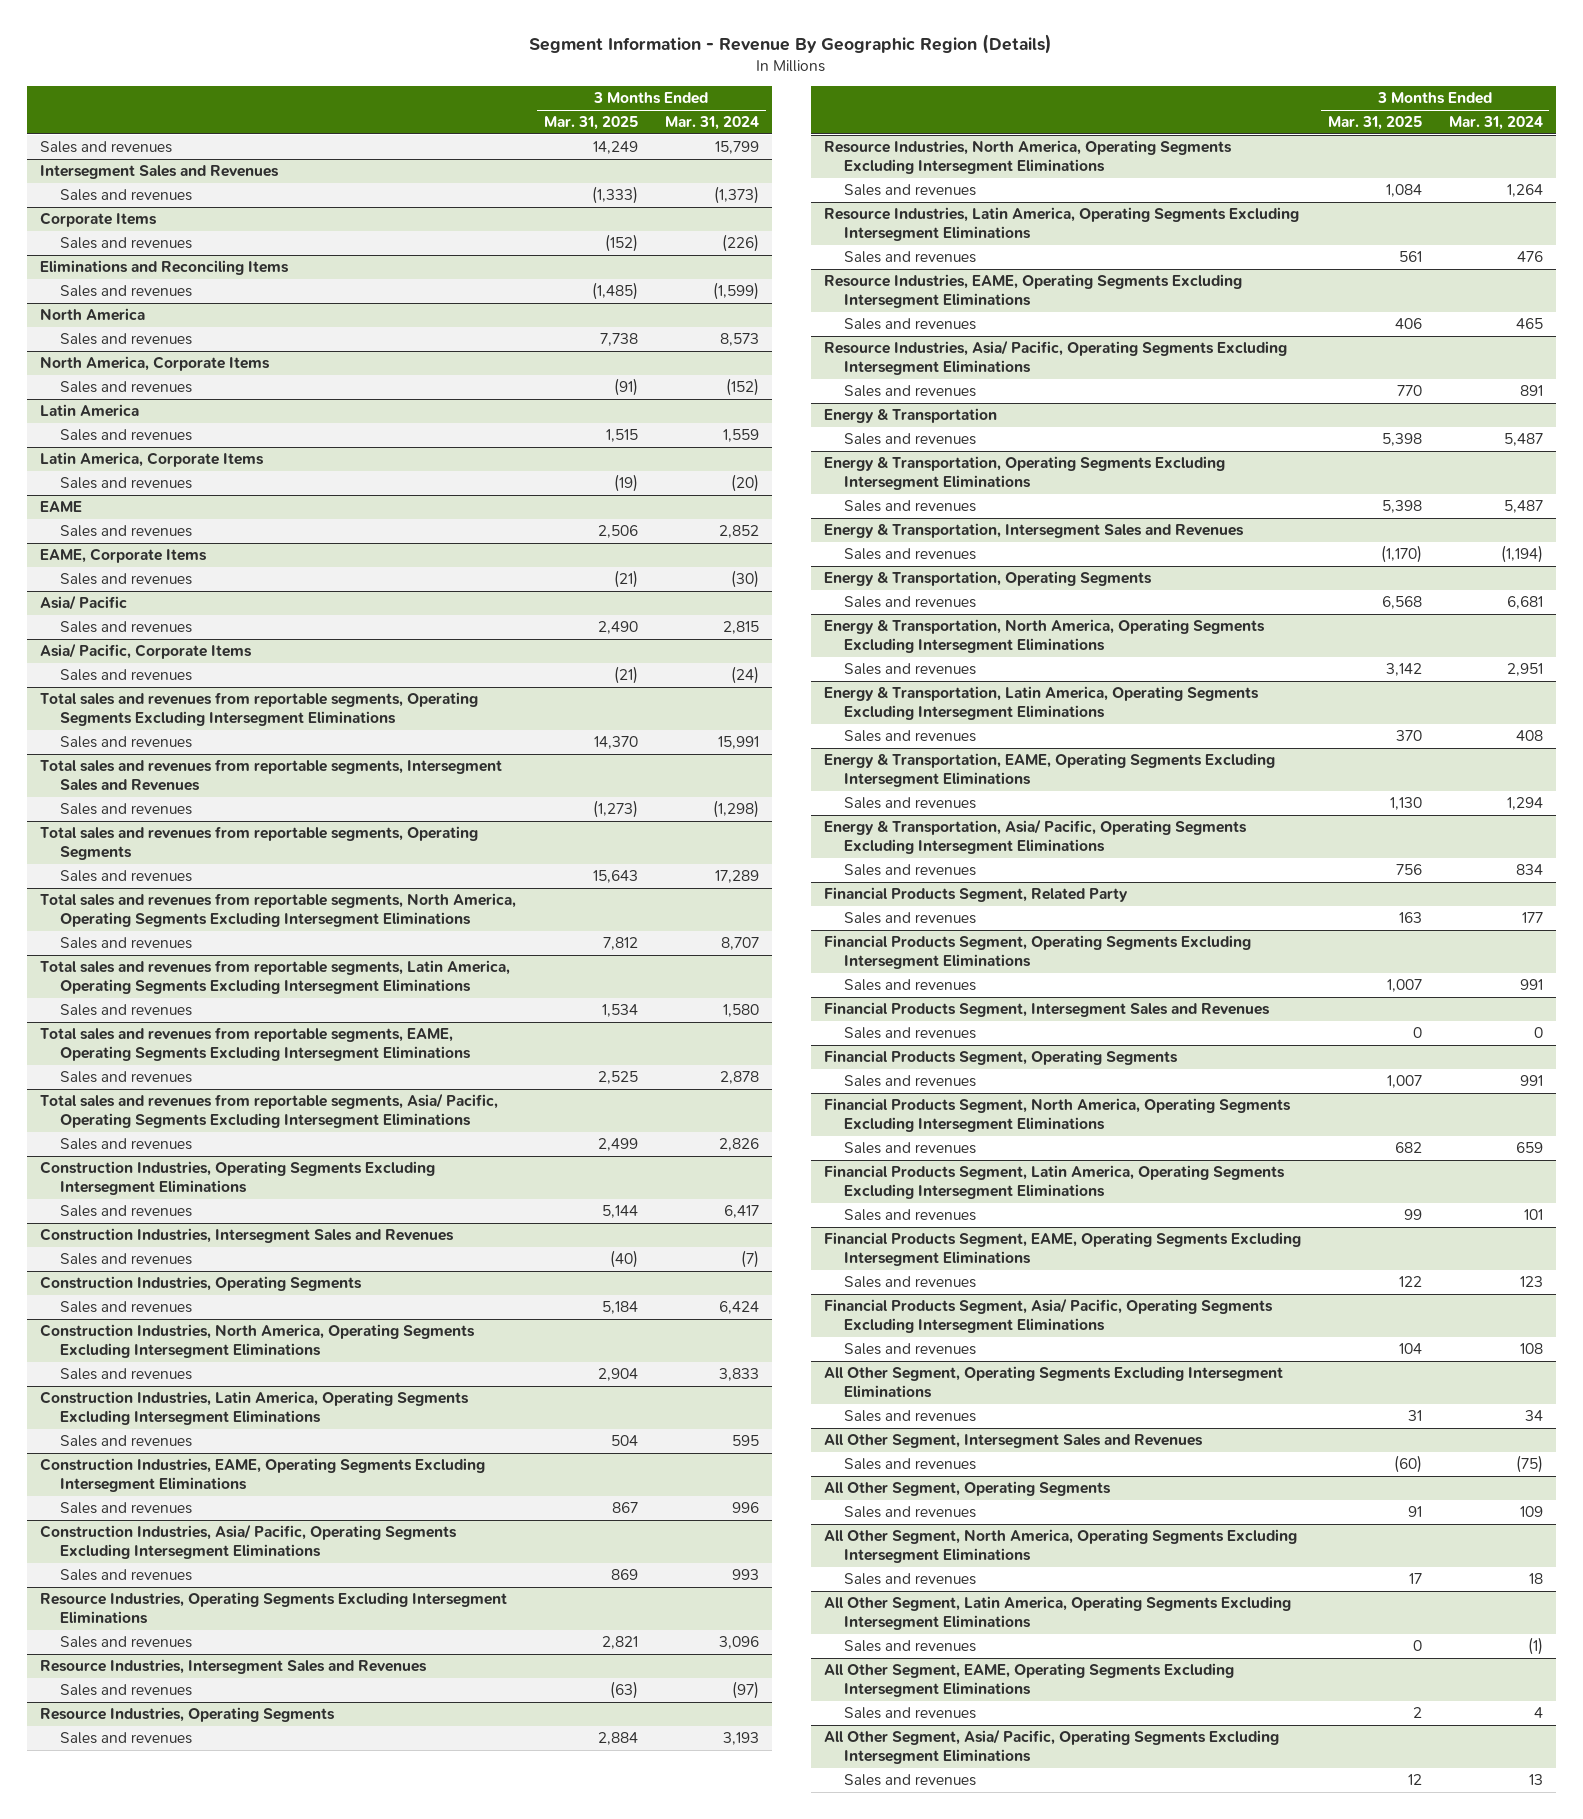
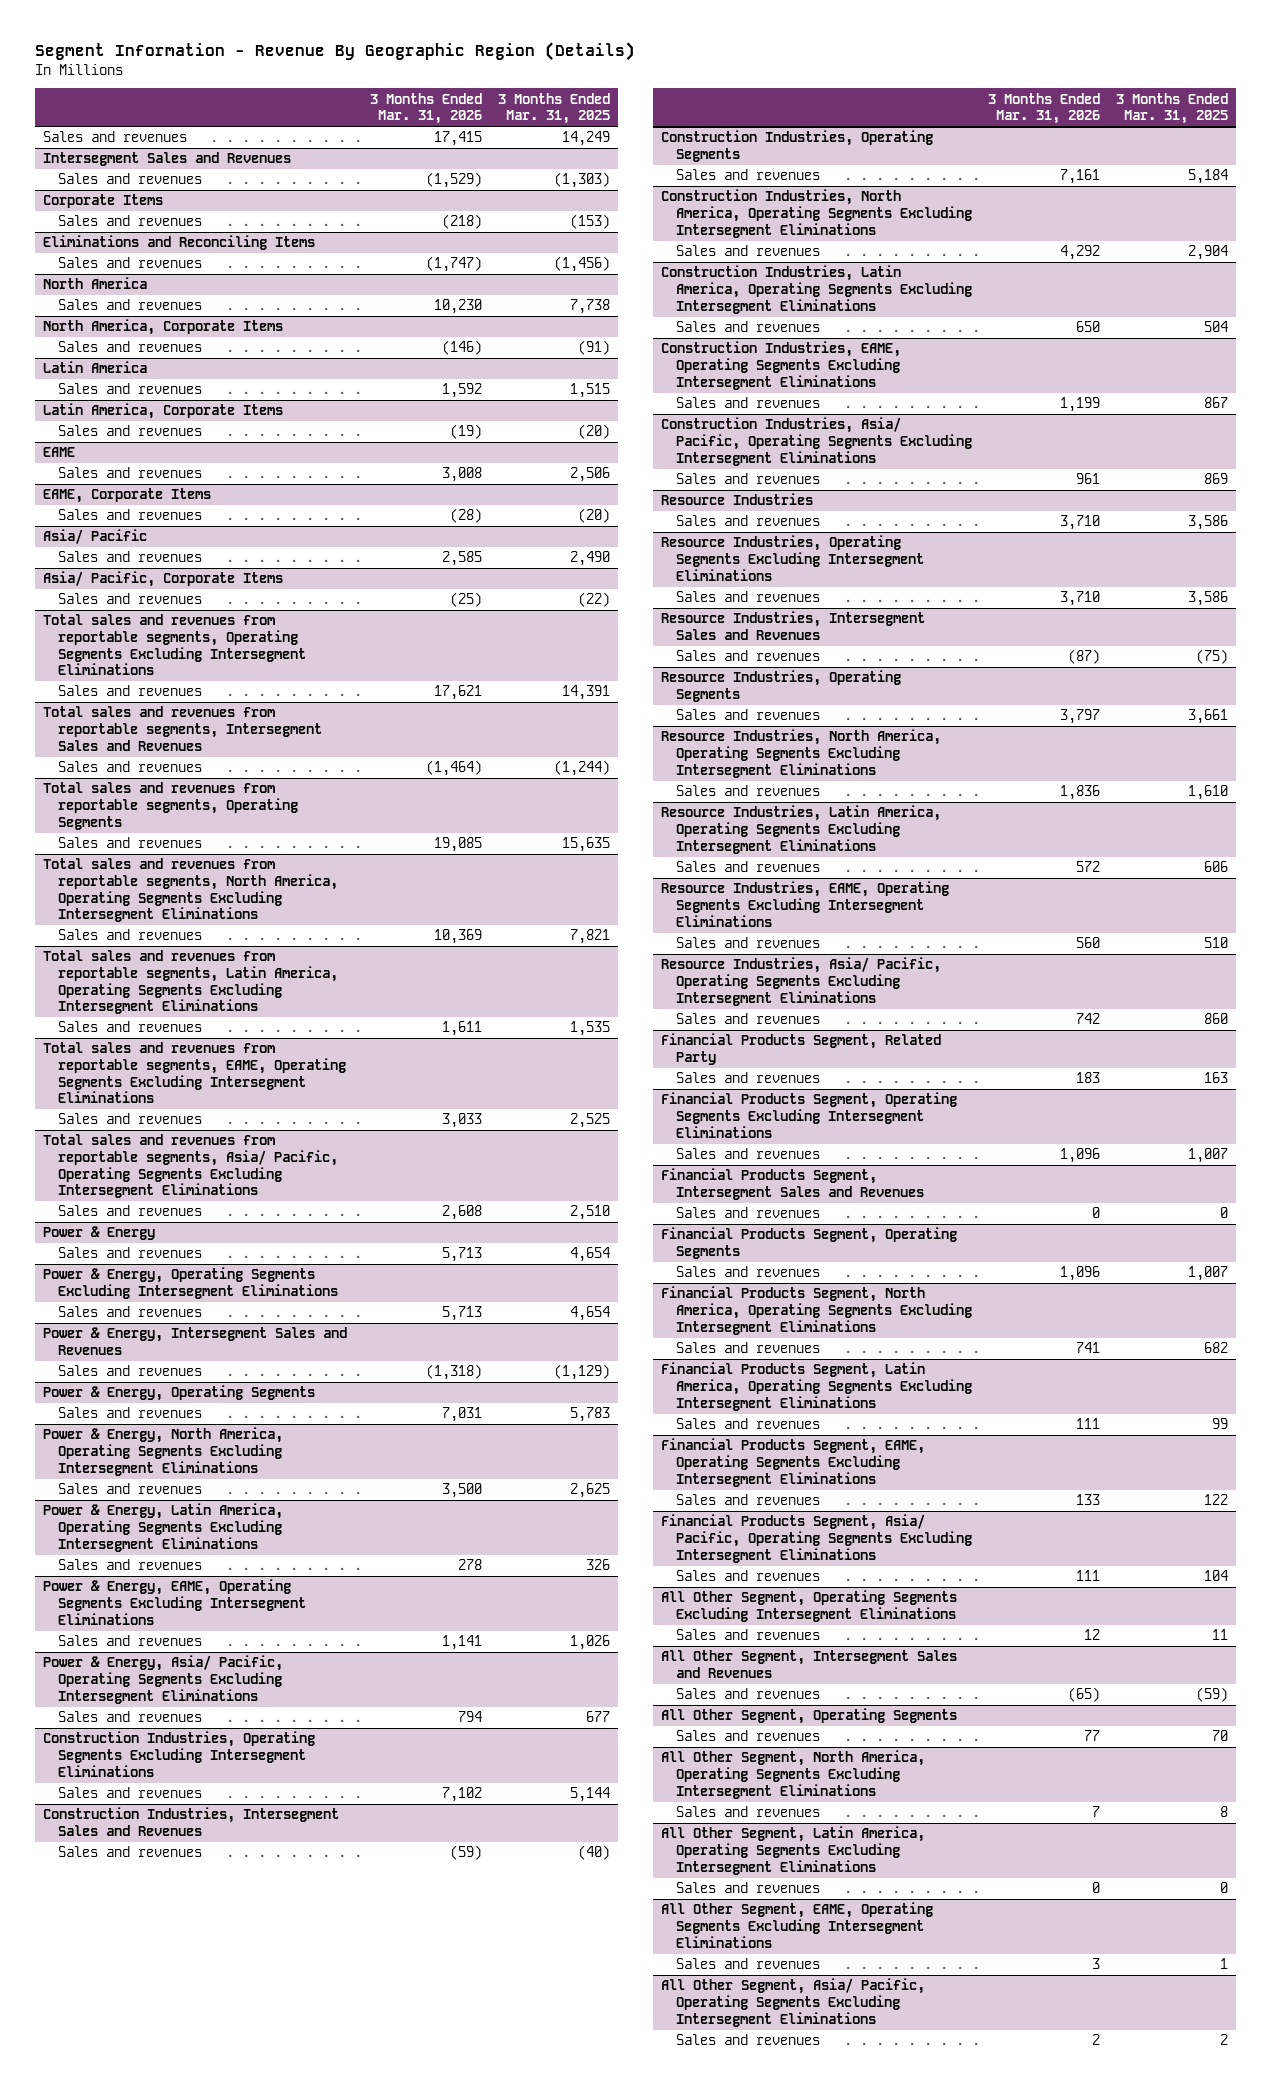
- | 3 Months Ended Mar. 31, 2025 | 3 Months Ended Mar. 31, 2024
+ | 3 Months Ended Mar. 31, 2026 | 3 Months Ended Mar. 31, 2025
@ Intersegment Sales and Revenues
- Sales and revenues | (1,333) | (1,373)
+ Sales and revenues | (1,529) | (1,303)
@ Corporate Items
- Sales and revenues | (152) | (226)
+ Sales and revenues | (218) | (153)
@ Eliminations and Reconciling Items
- Sales and revenues | (1,485) | (1,599)
+ Sales and revenues | (1,747) | (1,456)
@ Latin America, Corporate Items
- Sales and revenues | (19) | (20)
+ Sales and revenues | (19) | (20)
@ EAME, Corporate Items
- Sales and revenues | (21) | (30)
+ Sales and revenues | (28) | (20)
@ Asia/ Pacific, Corporate Items
- Sales and revenues | (21) | (24)
+ Sales and revenues | (25) | (22)
@ Total sales and revenues from reportable segments, Operating Segments Excluding Intersegment Eliminations
- Sales and revenues | 14,370 | 15,991
+ Sales and revenues | 17,621 | 14,391
@ Total sales and revenues from reportable segments, Intersegment Sales and Revenues
- Sales and revenues | (1,273) | (1,298)
+ Sales and revenues | (1,464) | (1,244)
@ Total sales and revenues from reportable segments, Operating Segments
- Sales and revenues | 15,643 | 17,289
+ Sales and revenues | 19,085 | 15,635
@ Total sales and revenues from reportable segments, North America, Operating Segments Excluding Intersegment Eliminations
- Sales and revenues | 7,812 | 8,707
+ Sales and revenues | 10,369 | 7,821
@ Total sales and revenues from reportable segments, Latin America, Operating Segments Excluding Intersegment Eliminations
- Sales and revenues | 1,534 | 1,580
+ Sales and revenues | 1,611 | 1,535
@ Total sales and revenues from reportable segments, Asia/ Pacific, Operating Segments Excluding Intersegment Eliminations
- Sales and revenues | 2,499 | 2,826
+ Sales and revenues | 2,608 | 2,510
+ Power & Energy
+ Sales and revenues | 5,713 | 4,654
+ Power & Energy, Operating Segments Excluding Intersegment Eliminations
+ Sales and revenues | 5,713 | 4,654
+ Power & Energy, Intersegment Sales and Revenues
+ Sales and revenues | (1,318) | (1,129)
+ Power & Energy, Operating Segments
+ Sales and revenues | 7,031 | 5,783
+ Power & Energy, North America, Operating Segments Excluding Intersegment Eliminations
+ Sales and revenues | 3,500 | 2,625
+ Power & Energy, Latin America, Operating Segments Excluding Intersegment Eliminations
+ Sales and revenues | 278 | 326
+ Power & Energy, EAME, Operating Segments Excluding Intersegment Eliminations
+ Sales and revenues | 1,141 | 1,026
+ Power & Energy, Asia/ Pacific, Operating Segments Excluding Intersegment Eliminations
+ Sales and revenues | 794 | 677
+ Resource Industries
+ Sales and revenues | 3,710 | 3,586
@ Resource Industries, Operating Segments Excluding Intersegment Eliminations
- Sales and revenues | 2,821 | 3,096
+ Sales and revenues | 3,710 | 3,586
@ Resource Industries, Intersegment Sales and Revenues
- Sales and revenues | (63) | (97)
+ Sales and revenues | (87) | (75)
@ Resource Industries, Operating Segments
- Sales and revenues | 2,884 | 3,193
+ Sales and revenues | 3,797 | 3,661
@ Resource Industries, North America, Operating Segments Excluding Intersegment Eliminations
- Sales and revenues | 1,084 | 1,264
+ Sales and revenues | 1,836 | 1,610
@ Resource Industries, Latin America, Operating Segments Excluding Intersegment Eliminations
- Sales and revenues | 561 | 476
+ Sales and revenues | 572 | 606
@ Resource Industries, EAME, Operating Segments Excluding Intersegment Eliminations
- Sales and revenues | 406 | 465
+ Sales and revenues | 560 | 510
@ Resource Industries, Asia/ Pacific, Operating Segments Excluding Intersegment Eliminations
- Sales and revenues | 770 | 891
- Energy & Transportation
- Sales and revenues | 5,398 | 5,487
- Energy & Transportation, Operating Segments Excluding Intersegment Eliminations
- Sales and revenues | 5,398 | 5,487
- Energy & Transportation, Intersegment Sales and Revenues
- Sales and revenues | (1,170) | (1,194)
- Energy & Transportation, Operating Segments
- Sales and revenues | 6,568 | 6,681
- Energy & Transportation, North America, Operating Segments Excluding Intersegment Eliminations
- Sales and revenues | 3,142 | 2,951
- Energy & Transportation, Latin America, Operating Segments Excluding Intersegment Eliminations
- Sales and revenues | 370 | 408
- Energy & Transportation, EAME, Operating Segments Excluding Intersegment Eliminations
- Sales and revenues | 1,130 | 1,294
- Energy & Transportation, Asia/ Pacific, Operating Segments Excluding Intersegment Eliminations
- Sales and revenues | 756 | 834
@ Resource Industries, Asia/ Pacific, Operating Segments Excluding Intersegment Eliminations
+ Sales and revenues | 742 | 860
@ All Other Segment, Operating Segments Excluding Intersegment Eliminations
- Sales and revenues | 31 | 34
+ Sales and revenues | 12 | 11
@ All Other Segment, Intersegment Sales and Revenues
- Sales and revenues | (60) | (75)
+ Sales and revenues | (65) | (59)
@ All Other Segment, Operating Segments
- Sales and revenues | 91 | 109
+ Sales and revenues | 77 | 70
@ All Other Segment, North America, Operating Segments Excluding Intersegment Eliminations
- Sales and revenues | 17 | 18
+ Sales and revenues | 7 | 8
@ All Other Segment, EAME, Operating Segments Excluding Intersegment Eliminations
- Sales and revenues | 2 | 4
+ Sales and revenues | 3 | 1
@ All Other Segment, Asia/ Pacific, Operating Segments Excluding Intersegment Eliminations
- Sales and revenues | 12 | 13
+ Sales and revenues | 2 | 2

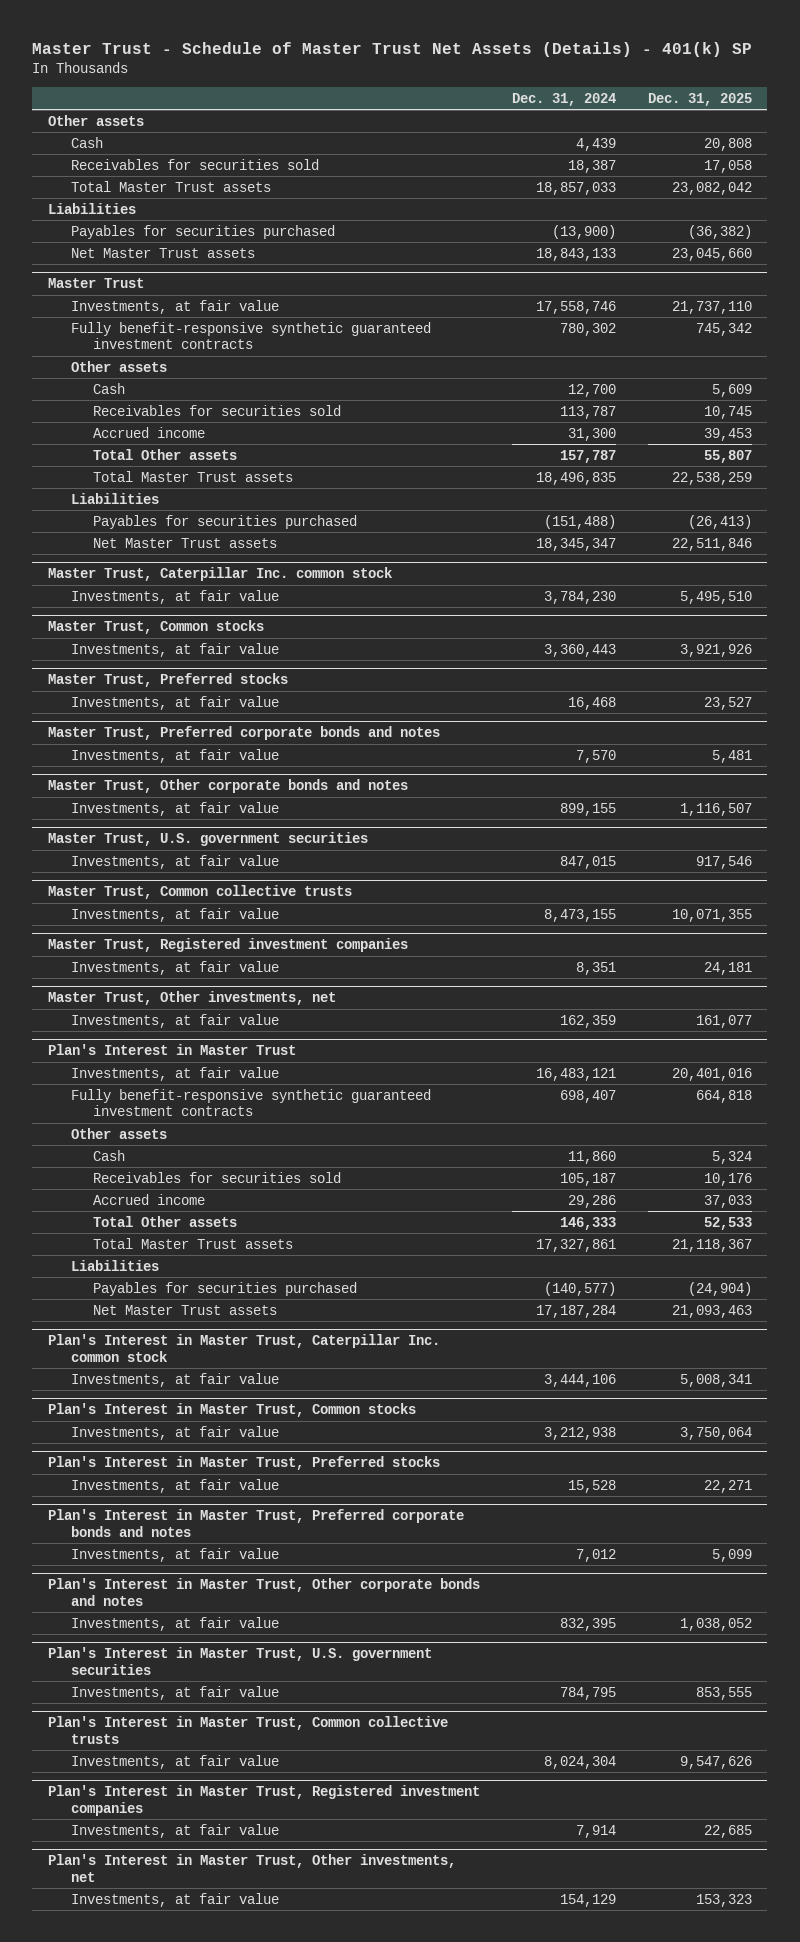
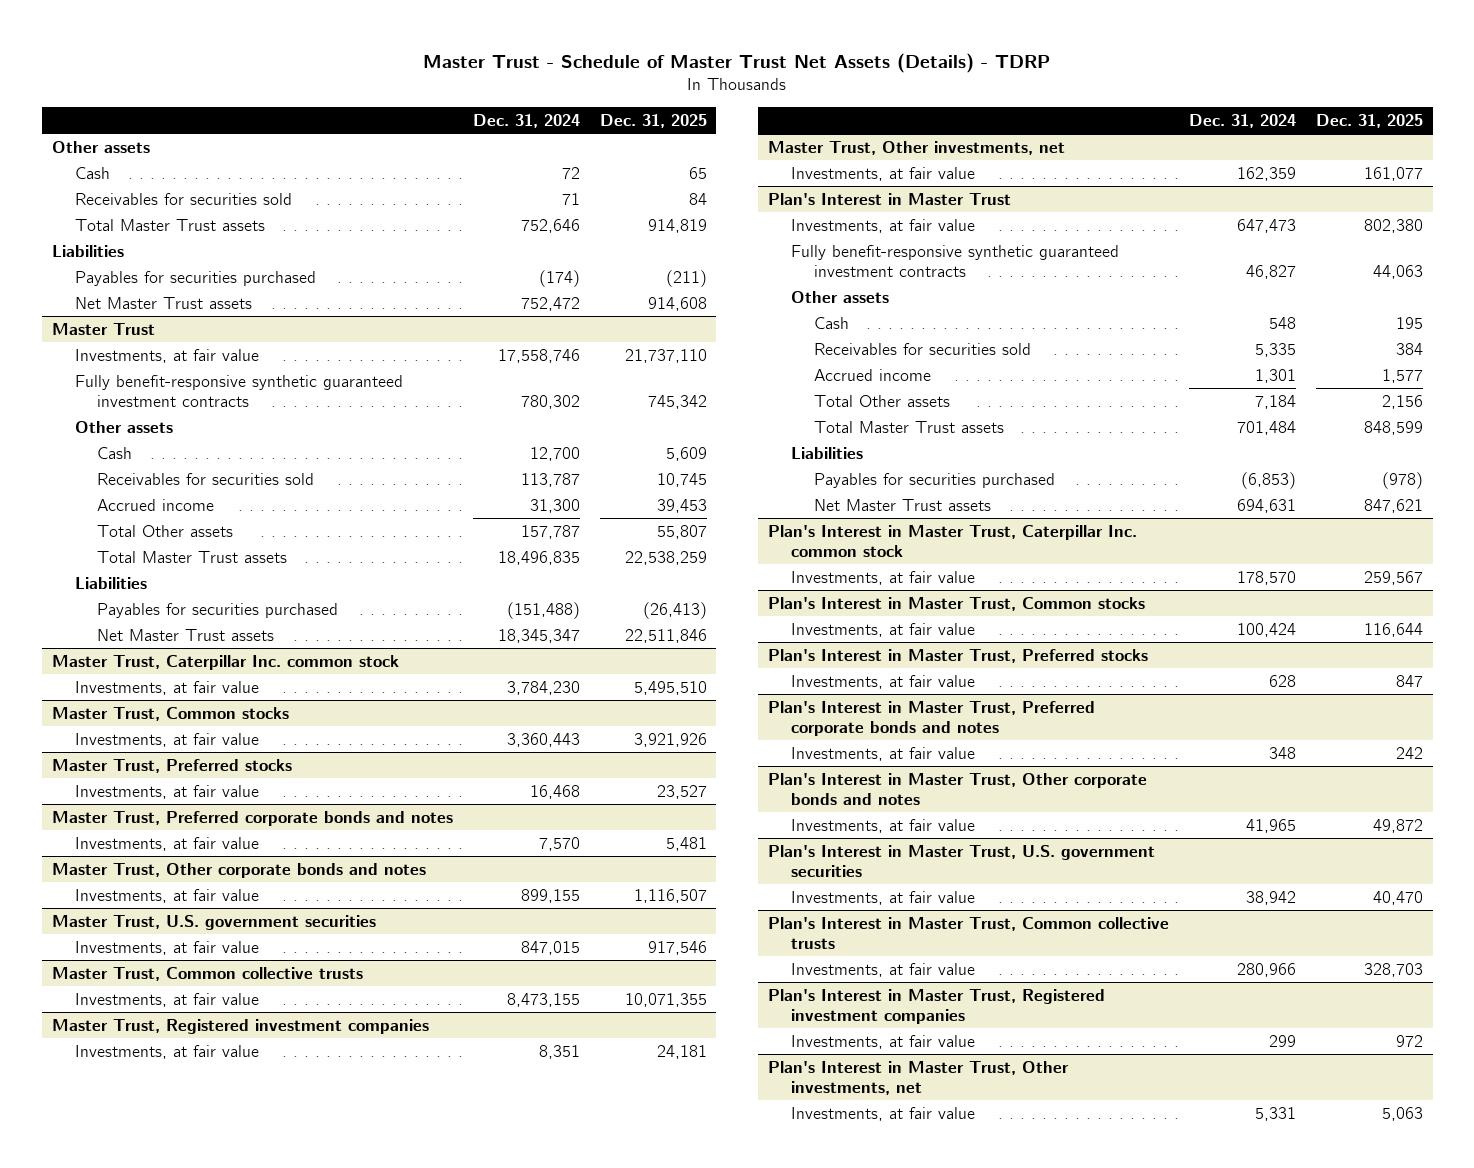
- Master Trust - Schedule of Master Trust Net Assets (Details) - 401(k) SP
+ Master Trust - Schedule of Master Trust Net Assets (Details) - TDRP
- Cash | 4,439 | 20,808
- Receivables for securities sold | 18,387 | 17,058
- Total Master Trust assets | 18,857,033 | 23,082,042
+ Cash | 72 | 65
+ Receivables for securities sold | 71 | 84
+ Total Master Trust assets | 752,646 | 914,819
- Payables for securities purchased | (13,900) | (36,382)
- Net Master Trust assets | 18,843,133 | 23,045,660
+ Payables for securities purchased | (174) | (211)
+ Net Master Trust assets | 752,472 | 914,608
@ Plan's Interest in Master Trust
- Investments, at fair value | 16,483,121 | 20,401,016
- Fully benefit-responsive synthetic guaranteed investment contracts | 698,407 | 664,818
+ Investments, at fair value | 647,473 | 802,380
+ Fully benefit-responsive synthetic guaranteed investment contracts | 46,827 | 44,063
- Cash | 11,860 | 5,324
- Receivables for securities sold | 105,187 | 10,176
- Accrued income | 29,286 | 37,033
- Total Other assets | 146,333 | 52,533
- Total Master Trust assets | 17,327,861 | 21,118,367
+ Cash | 548 | 195
+ Receivables for securities sold | 5,335 | 384
+ Accrued income | 1,301 | 1,577
+ Total Other assets | 7,184 | 2,156
+ Total Master Trust assets | 701,484 | 848,599
- Payables for securities purchased | (140,577) | (24,904)
- Net Master Trust assets | 17,187,284 | 21,093,463
+ Payables for securities purchased | (6,853) | (978)
+ Net Master Trust assets | 694,631 | 847,621
@ Plan's Interest in Master Trust, Caterpillar Inc. common stock
- Investments, at fair value | 3,444,106 | 5,008,341
+ Investments, at fair value | 178,570 | 259,567
@ Plan's Interest in Master Trust, Common stocks
- Investments, at fair value | 3,212,938 | 3,750,064
+ Investments, at fair value | 100,424 | 116,644
@ Plan's Interest in Master Trust, Preferred stocks
- Investments, at fair value | 15,528 | 22,271
+ Investments, at fair value | 628 | 847
@ Plan's Interest in Master Trust, Preferred corporate bonds and notes
- Investments, at fair value | 7,012 | 5,099
+ Investments, at fair value | 348 | 242
@ Plan's Interest in Master Trust, Other corporate bonds and notes
- Investments, at fair value | 832,395 | 1,038,052
+ Investments, at fair value | 41,965 | 49,872
@ Plan's Interest in Master Trust, U.S. government securities
- Investments, at fair value | 784,795 | 853,555
+ Investments, at fair value | 38,942 | 40,470
@ Plan's Interest in Master Trust, Common collective trusts
- Investments, at fair value | 8,024,304 | 9,547,626
+ Investments, at fair value | 280,966 | 328,703
@ Plan's Interest in Master Trust, Registered investment companies
- Investments, at fair value | 7,914 | 22,685
+ Investments, at fair value | 299 | 972
@ Plan's Interest in Master Trust, Other investments, net
- Investments, at fair value | 154,129 | 153,323
+ Investments, at fair value | 5,331 | 5,063

